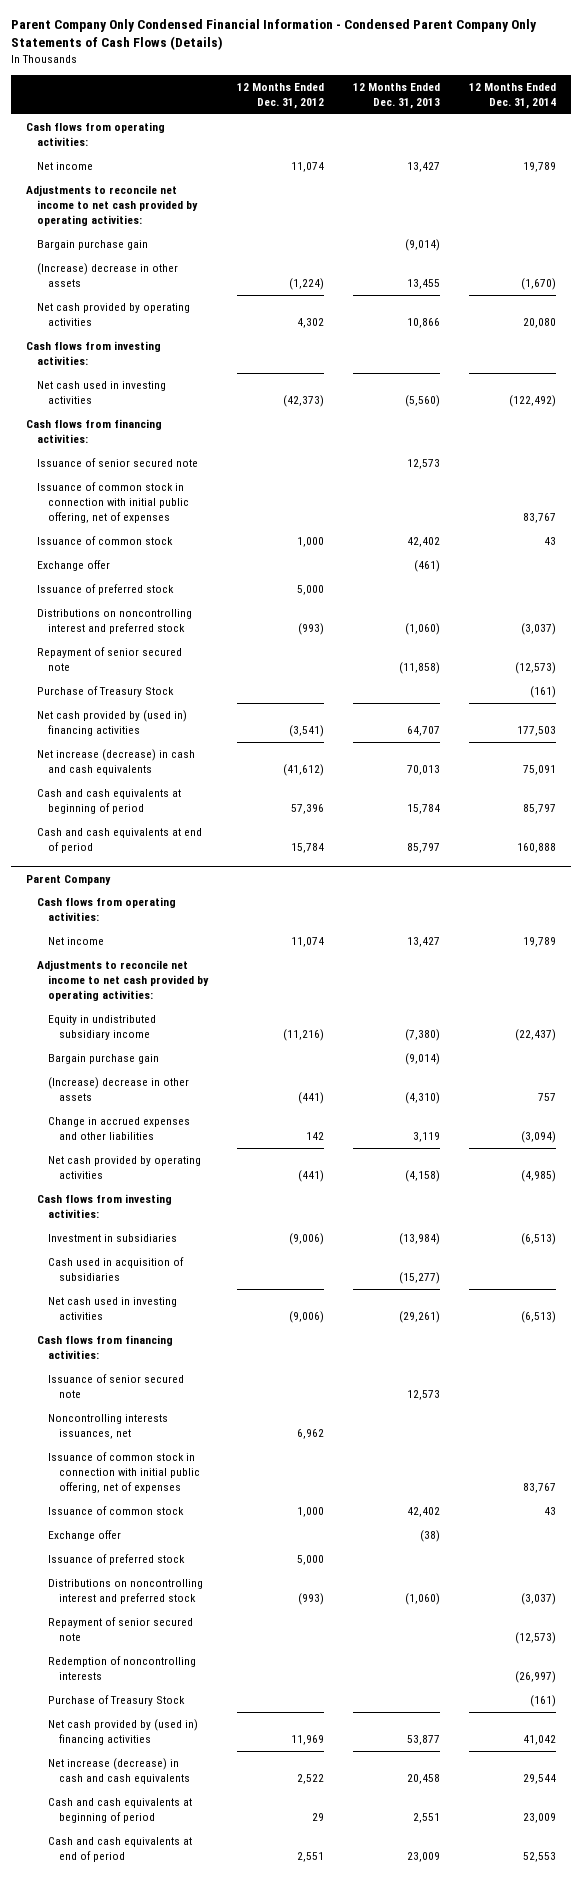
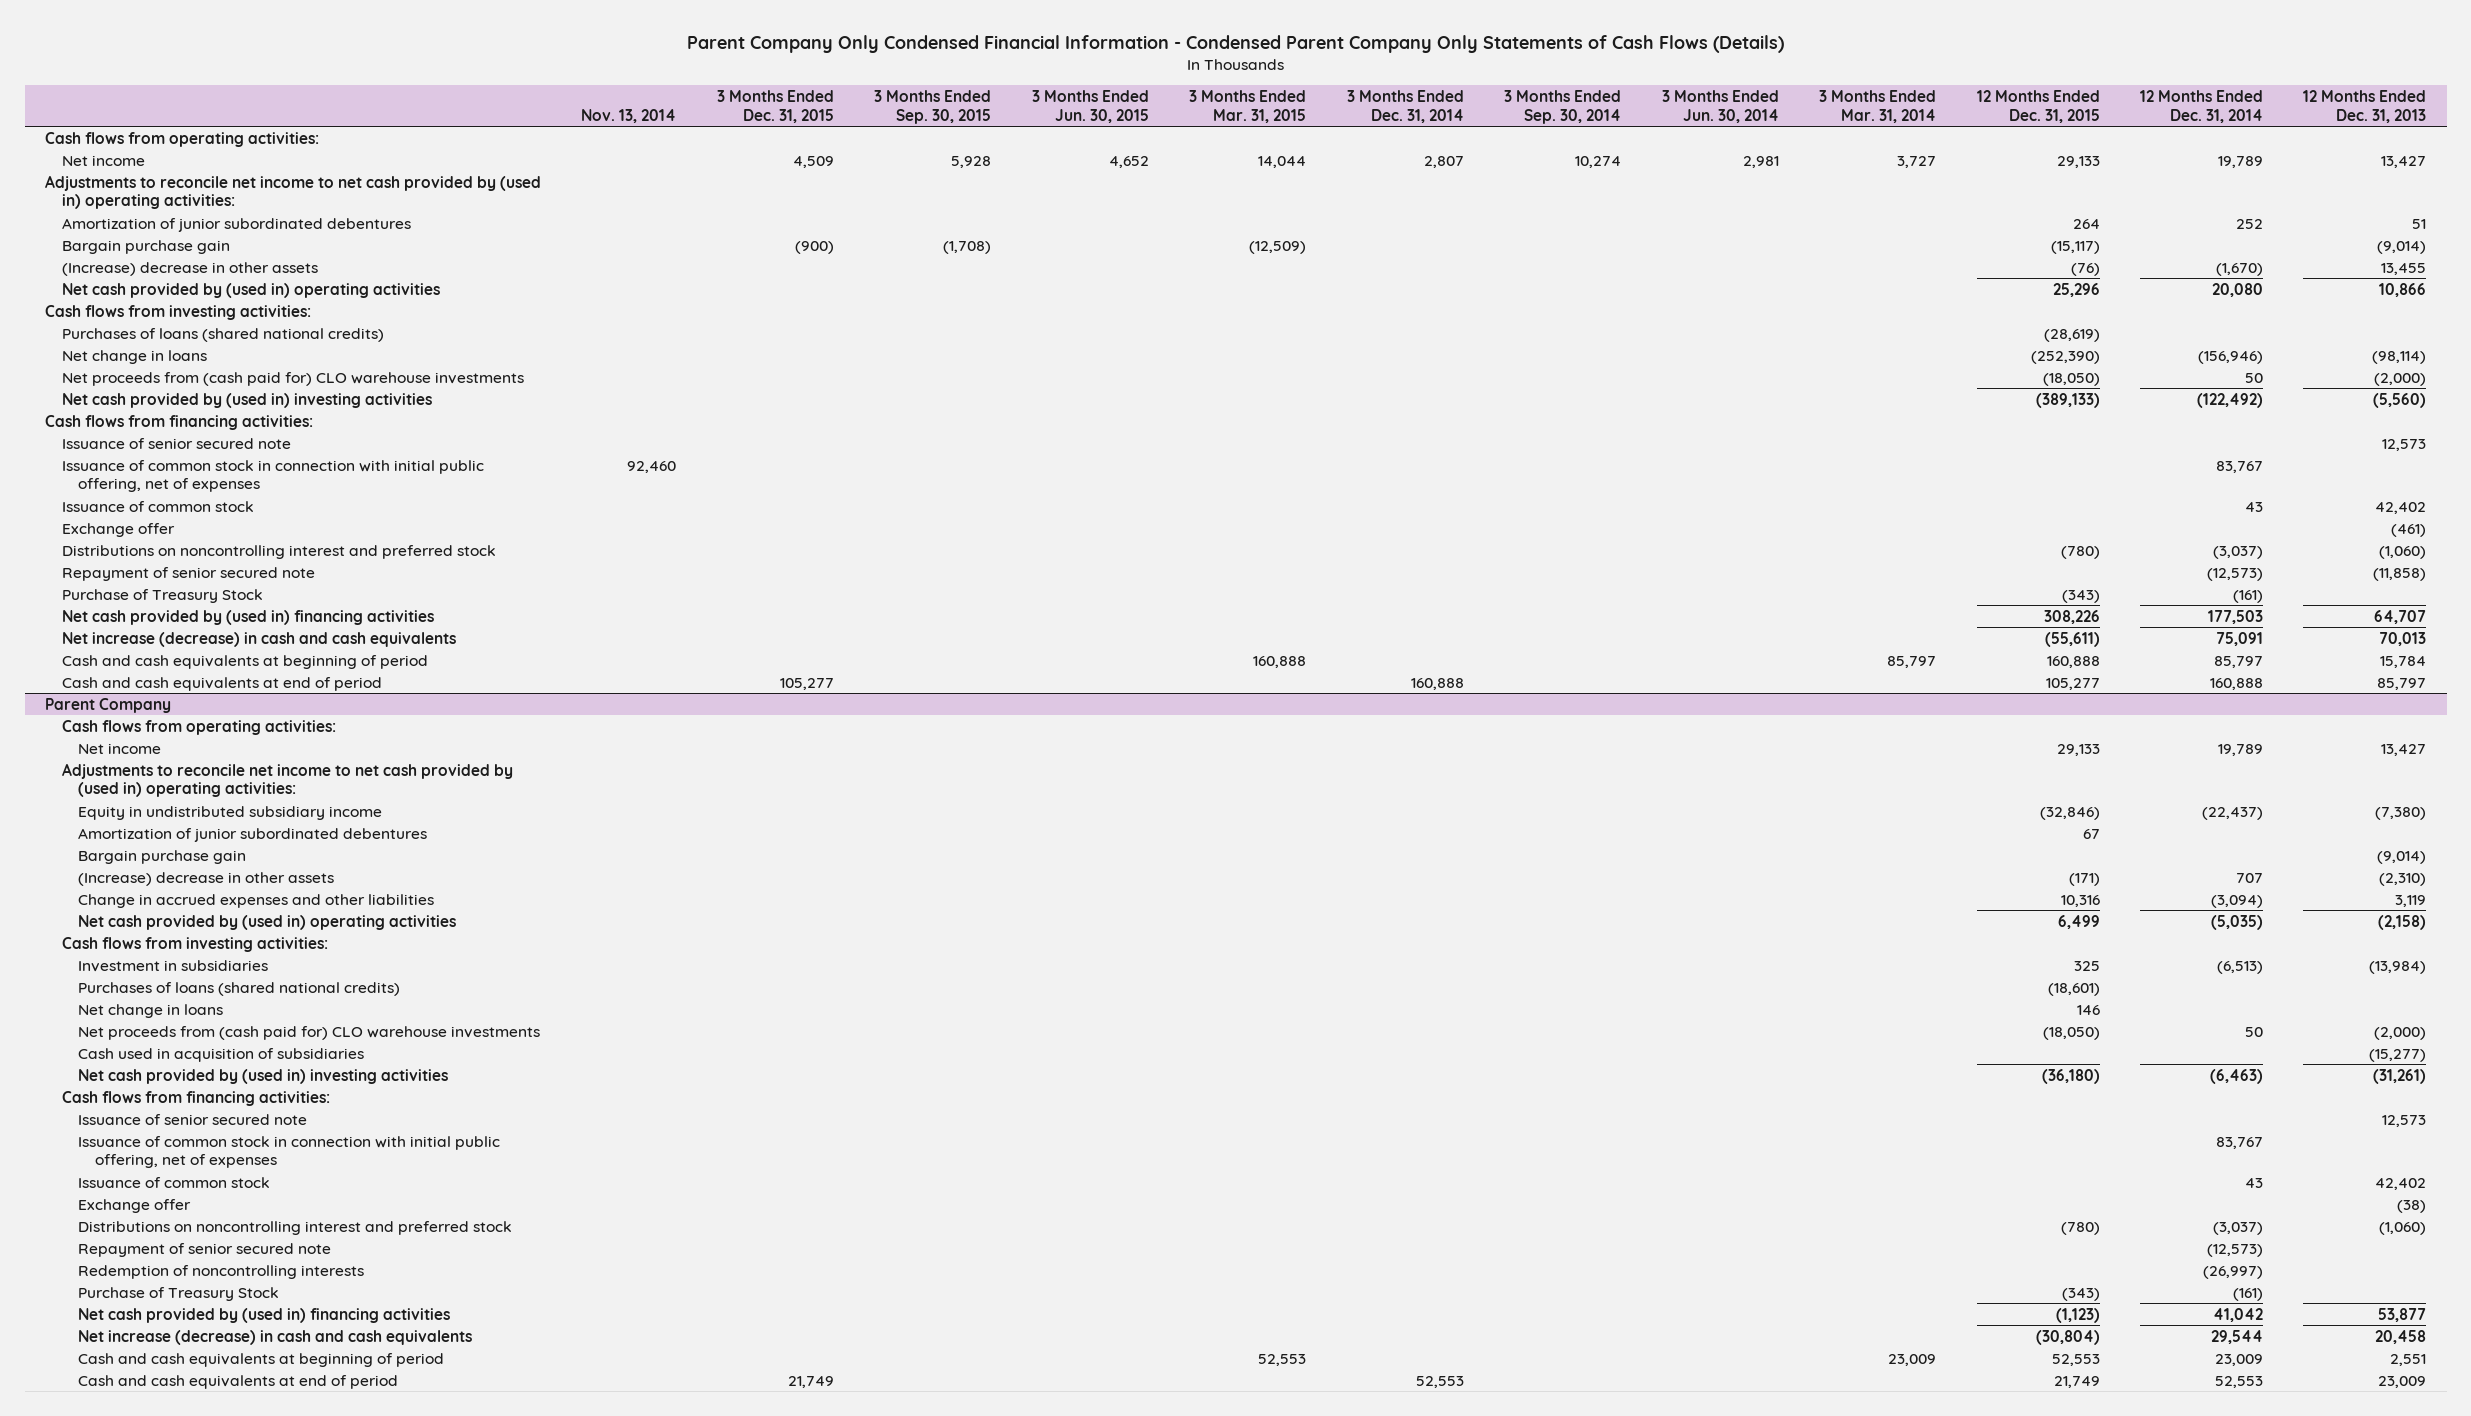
- | 12 Months Ended Dec. 31, 2012 | 12 Months Ended Dec. 31, 2013 | 12 Months Ended Dec. 31, 2014
+ | Nov. 13, 2014 | 3 Months Ended Dec. 31, 2015 | 3 Months Ended Sep. 30, 2015 | 3 Months Ended Jun. 30, 2015 | 3 Months Ended Mar. 31, 2015 | 3 Months Ended Dec. 31, 2014 | 3 Months Ended Sep. 30, 2014 | 3 Months Ended Jun. 30, 2014 | 3 Months Ended Mar. 31, 2014 | 12 Months Ended Dec. 31, 2015 | 12 Months Ended Dec. 31, 2014 | 12 Months Ended Dec. 31, 2013
- Adjustments to reconcile net income to net cash provided by operating activities:
+ Adjustments to reconcile net income to net cash provided by (used in) operating activities:
+ Amortization of junior subordinated debentures | | | | | | | | | | 264 | 252 | 51
- Net cash provided by operating activities | 4,302 | 10,866 | 20,080
+ Net cash provided by (used in) operating activities | | | | | | | | | | 25,296 | 20,080 | 10,866
- Net cash used in investing activities | (42,373) | (5,560) | (122,492)
+ Purchases of loans (shared national credits) | | | | | | | | | | (28,619) | |
+ Net change in loans | | | | | | | | | | (252,390) | (156,946) | (98,114)
+ Net proceeds from (cash paid for) CLO warehouse investments | | | | | | | | | | (18,050) | 50 | (2,000)
+ Net cash provided by (used in) investing activities | | | | | | | | | | (389,133) | (122,492) | (5,560)
- Issuance of preferred stock | 5,000 | |
@ Parent Company
- Adjustments to reconcile net income to net cash provided by operating activities:
+ Adjustments to reconcile net income to net cash provided by (used in) operating activities:
+ Amortization of junior subordinated debentures | | | | | | | | | | 67 | |
- (Increase) decrease in other assets | (441) | (4,310) | 757
+ (Increase) decrease in other assets | | | | | | | | | | (171) | 707 | (2,310)
- Net cash provided by operating activities | (441) | (4,158) | (4,985)
+ Net cash provided by (used in) operating activities | | | | | | | | | | 6,499 | (5,035) | (2,158)
+ Purchases of loans (shared national credits) | | | | | | | | | | (18,601) | |
+ Net change in loans | | | | | | | | | | 146 | |
+ Net proceeds from (cash paid for) CLO warehouse investments | | | | | | | | | | (18,050) | 50 | (2,000)
- Net cash used in investing activities | (9,006) | (29,261) | (6,513)
+ Net cash provided by (used in) investing activities | | | | | | | | | | (36,180) | (6,463) | (31,261)
- Noncontrolling interests issuances, net | 6,962 | |
- Issuance of preferred stock | 5,000 | |

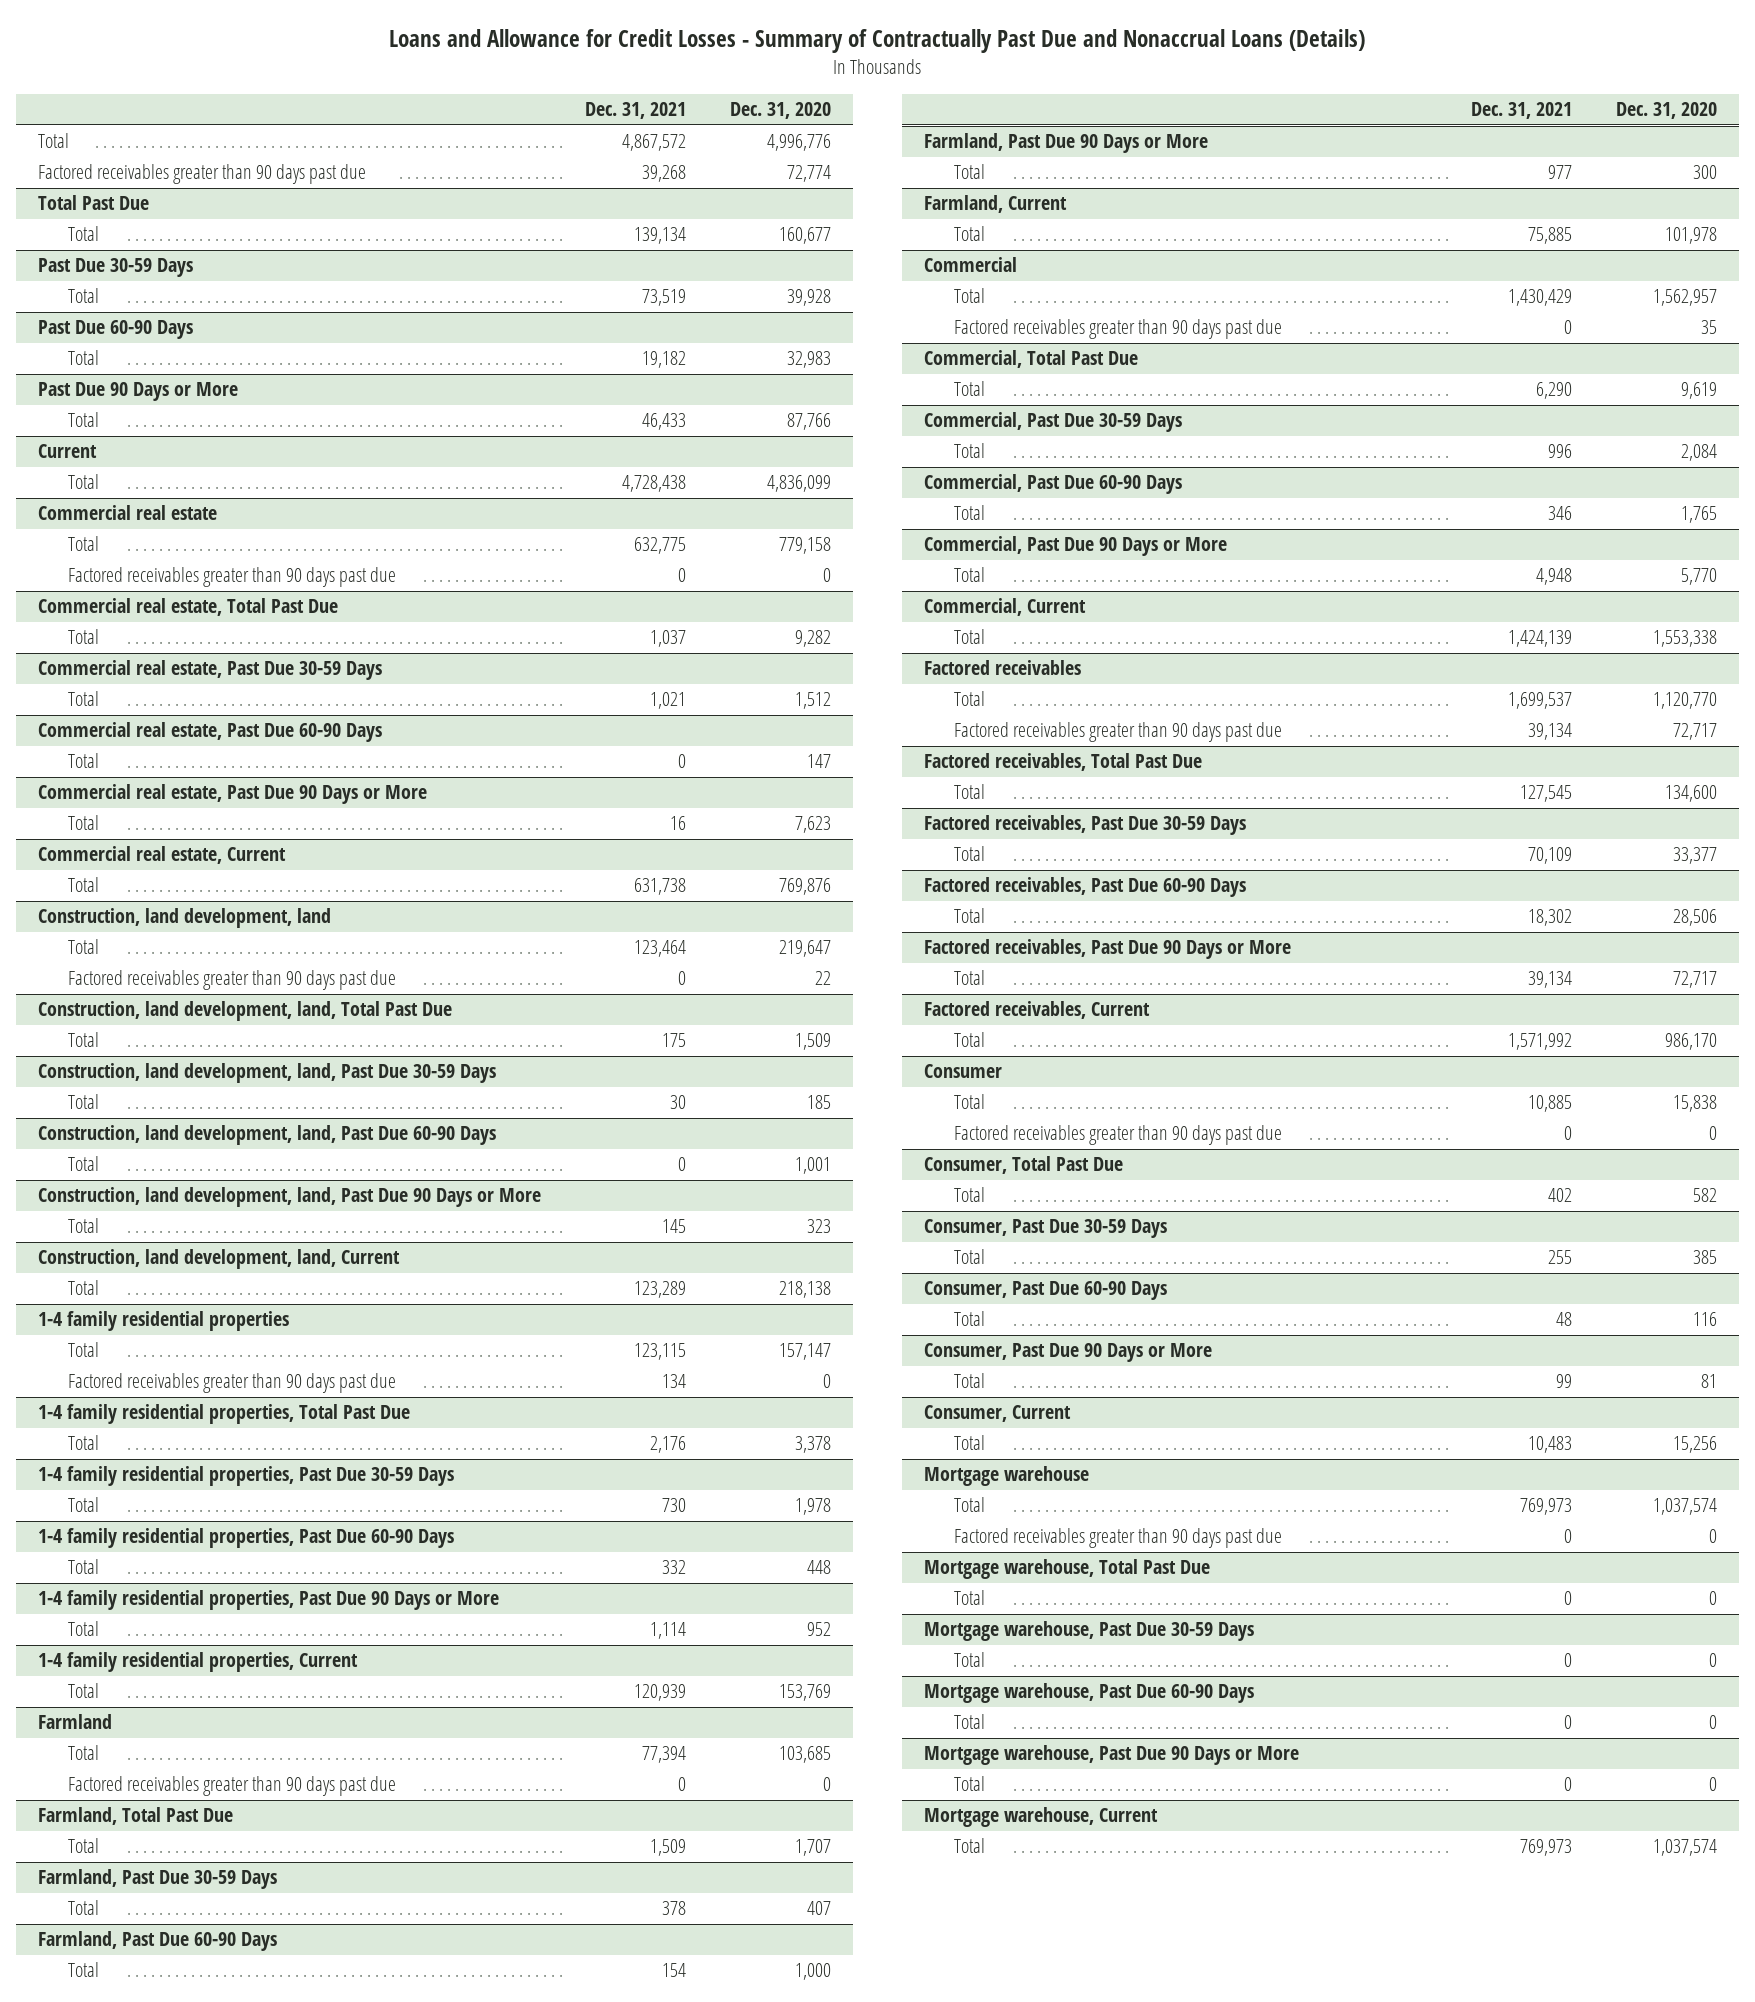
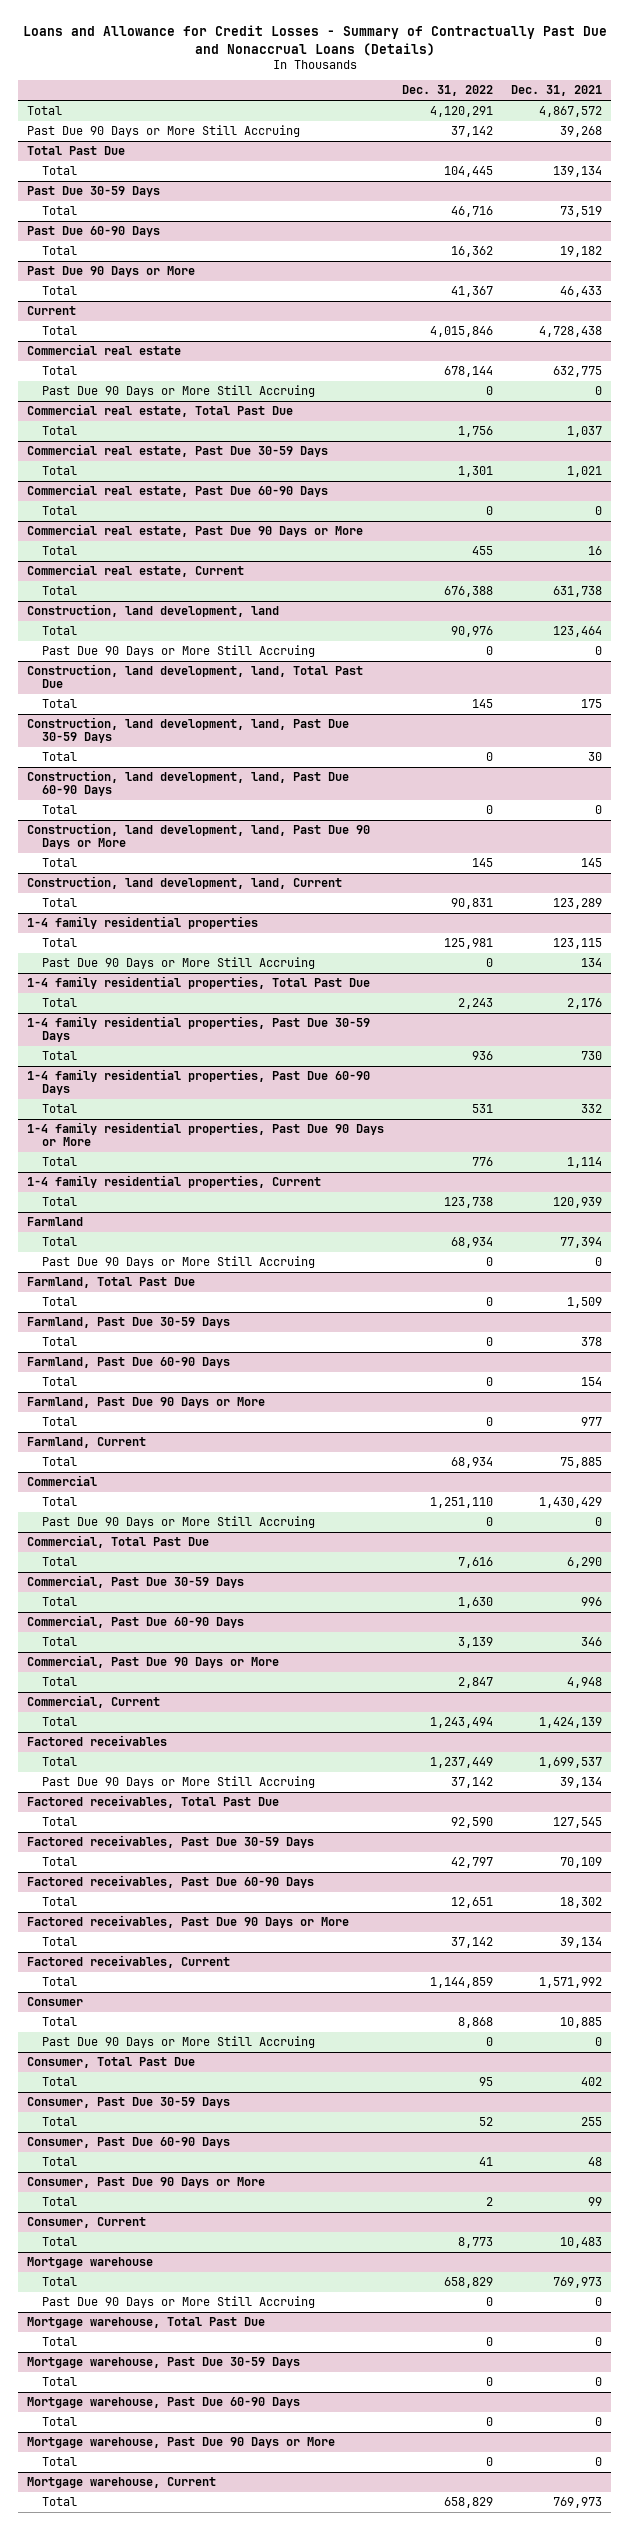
- | Dec. 31, 2021 | Dec. 31, 2020
+ | Dec. 31, 2022 | Dec. 31, 2021
- Factored receivables greater than 90 days past due | 39,268 | 72,774
+ Past Due 90 Days or More Still Accruing | 37,142 | 39,268
@ Commercial real estate
- Factored receivables greater than 90 days past due | 0 | 0
+ Past Due 90 Days or More Still Accruing | 0 | 0
@ Construction, land development, land
- Factored receivables greater than 90 days past due | 0 | 22
+ Past Due 90 Days or More Still Accruing | 0 | 0
@ 1-4 family residential properties
- Factored receivables greater than 90 days past due | 134 | 0
+ Past Due 90 Days or More Still Accruing | 0 | 134
@ Farmland
- Factored receivables greater than 90 days past due | 0 | 0
+ Past Due 90 Days or More Still Accruing | 0 | 0
@ Commercial
- Factored receivables greater than 90 days past due | 0 | 35
+ Past Due 90 Days or More Still Accruing | 0 | 0
@ Factored receivables
- Factored receivables greater than 90 days past due | 39,134 | 72,717
+ Past Due 90 Days or More Still Accruing | 37,142 | 39,134
@ Consumer
- Factored receivables greater than 90 days past due | 0 | 0
+ Past Due 90 Days or More Still Accruing | 0 | 0
@ Mortgage warehouse
- Factored receivables greater than 90 days past due | 0 | 0
+ Past Due 90 Days or More Still Accruing | 0 | 0

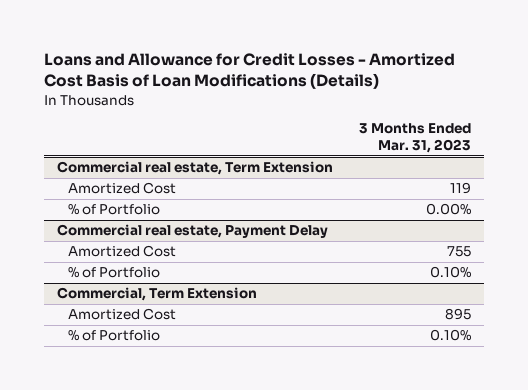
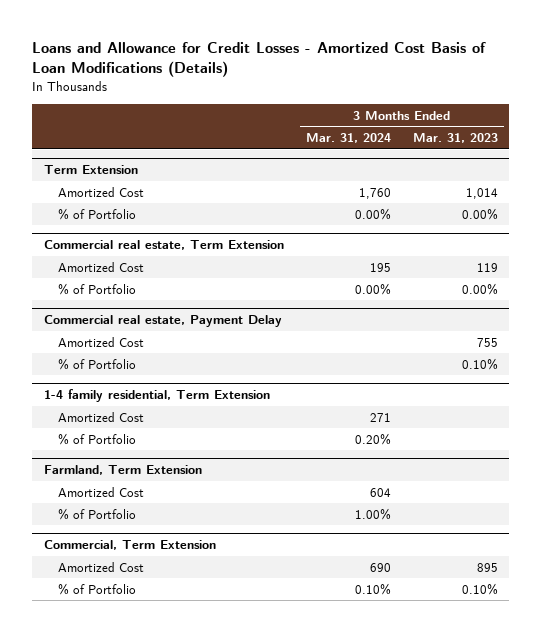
- | 3 Months Ended Mar. 31, 2023
+ | 3 Months Ended Mar. 31, 2024 | 3 Months Ended Mar. 31, 2023
+ Term Extension
+ Amortized Cost | 1,760 | 1,014
+ % of Portfolio | 0.00% | 0.00%
+ 1-4 family residential, Term Extension
+ Amortized Cost | 271 |
+ % of Portfolio | 0.20% |
+ Farmland, Term Extension
+ Amortized Cost | 604 |
+ % of Portfolio | 1.00% |

